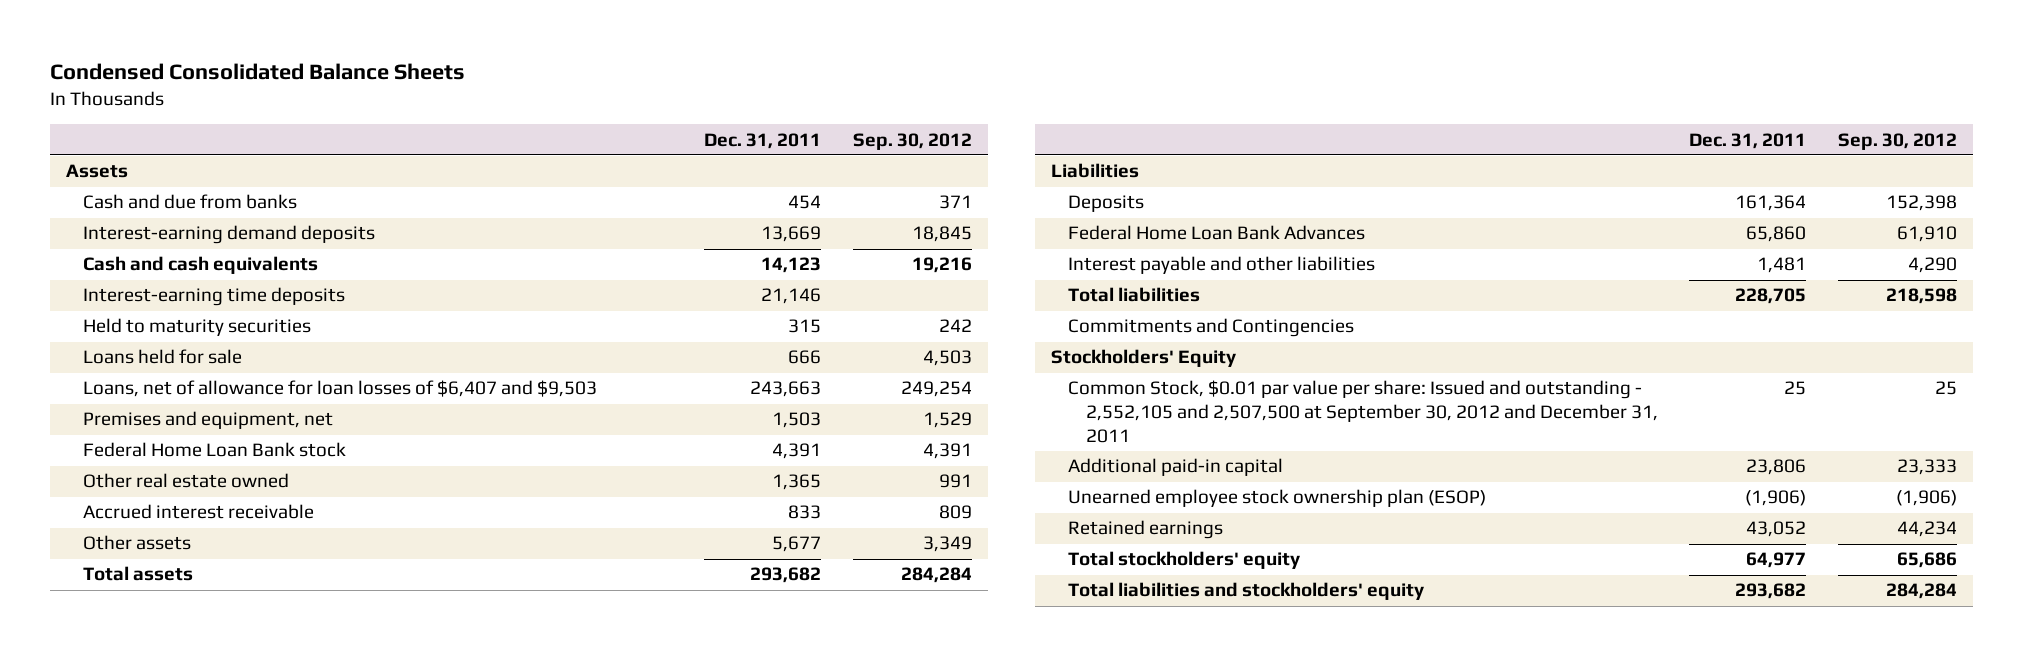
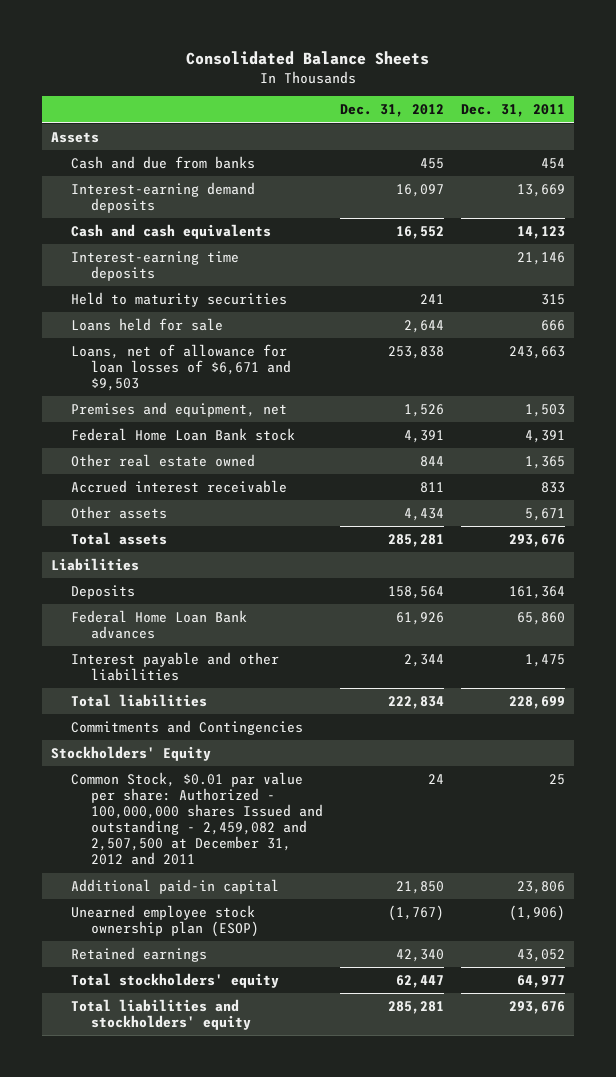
- Condensed Consolidated Balance Sheets
+ Consolidated Balance Sheets
- | Dec. 31, 2011 | Sep. 30, 2012
+ | Dec. 31, 2012 | Dec. 31, 2011
- Loans, net of allowance for loan losses of $6,407 and $9,503 | 243,663 | 249,254
+ Loans, net of allowance for loan losses of $6,671 and $9,503 | 253,838 | 243,663
- Other assets | 5,677 | 3,349
- Total assets | 293,682 | 284,284
+ Other assets | 4,434 | 5,671
+ Total assets | 285,281 | 293,676
- Federal Home Loan Bank Advances | 65,860 | 61,910
- Interest payable and other liabilities | 1,481 | 4,290
- Total liabilities | 228,705 | 218,598
+ Federal Home Loan Bank advances | 61,926 | 65,860
+ Interest payable and other liabilities | 2,344 | 1,475
+ Total liabilities | 222,834 | 228,699
- Common Stock, $0.01 par value per share: Issued and outstanding - 2,552,105 and 2,507,500 at September 30, 2012 and December 31, 2011 | 25 | 25
+ Common Stock, $0.01 par value per share: Authorized - 100,000,000 shares Issued and outstanding - 2,459,082 and 2,507,500 at December 31, 2012 and 2011 | 24 | 25
- Total liabilities and stockholders' equity | 293,682 | 284,284
+ Total liabilities and stockholders' equity | 285,281 | 293,676

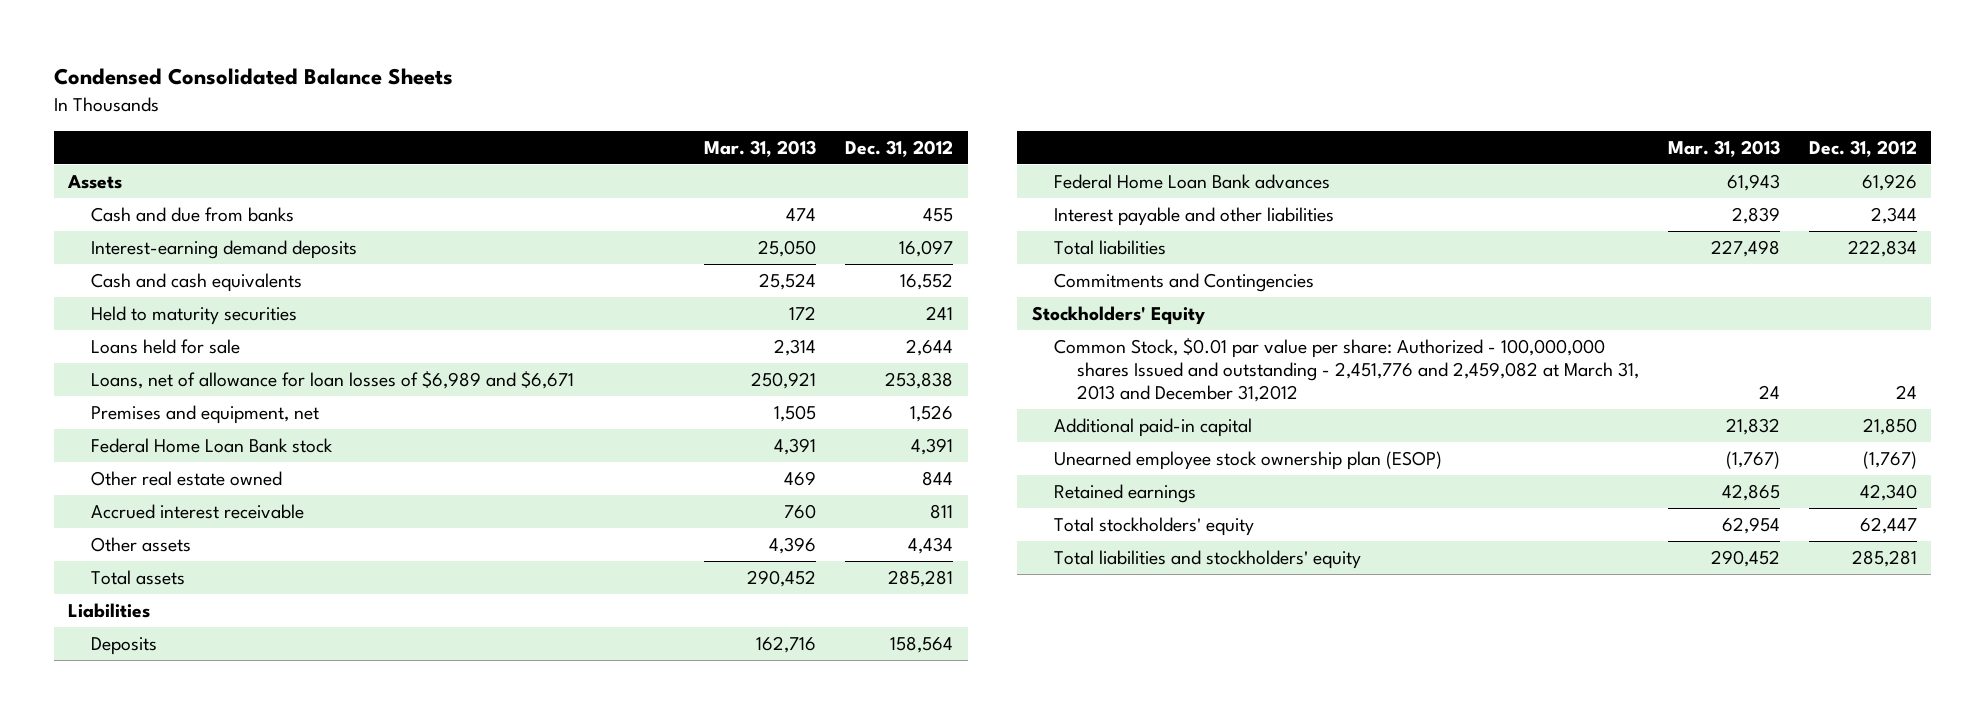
- Consolidated Balance Sheets
+ Condensed Consolidated Balance Sheets
- | Dec. 31, 2012 | Dec. 31, 2011
+ | Mar. 31, 2013 | Dec. 31, 2012
- Interest-earning time deposits | | 21,146
- Loans, net of allowance for loan losses of $6,671 and $9,503 | 253,838 | 243,663
+ Loans, net of allowance for loan losses of $6,989 and $6,671 | 250,921 | 253,838
- Common Stock, $0.01 par value per share: Authorized - 100,000,000 shares Issued and outstanding - 2,459,082 and 2,507,500 at December 31, 2012 and 2011 | 24 | 25
+ Common Stock, $0.01 par value per share: Authorized - 100,000,000 shares Issued and outstanding - 2,451,776 and 2,459,082 at March 31, 2013 and December 31,2012 | 24 | 24

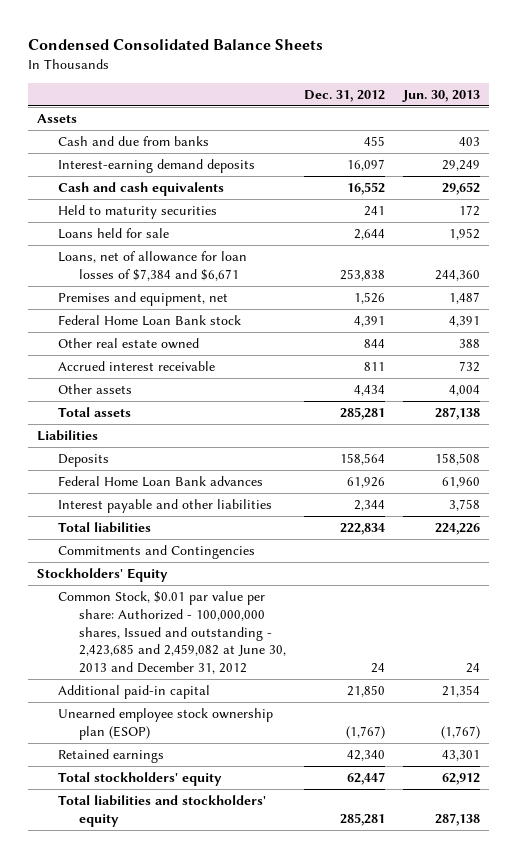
- | Mar. 31, 2013 | Dec. 31, 2012
+ | Dec. 31, 2012 | Jun. 30, 2013
- Loans, net of allowance for loan losses of $6,989 and $6,671 | 250,921 | 253,838
+ Loans, net of allowance for loan losses of $7,384 and $6,671 | 253,838 | 244,360
- Common Stock, $0.01 par value per share: Authorized - 100,000,000 shares Issued and outstanding - 2,451,776 and 2,459,082 at March 31, 2013 and December 31,2012 | 24 | 24
+ Common Stock, $0.01 par value per share: Authorized - 100,000,000 shares, Issued and outstanding - 2,423,685 and 2,459,082 at June 30, 2013 and December 31, 2012 | 24 | 24

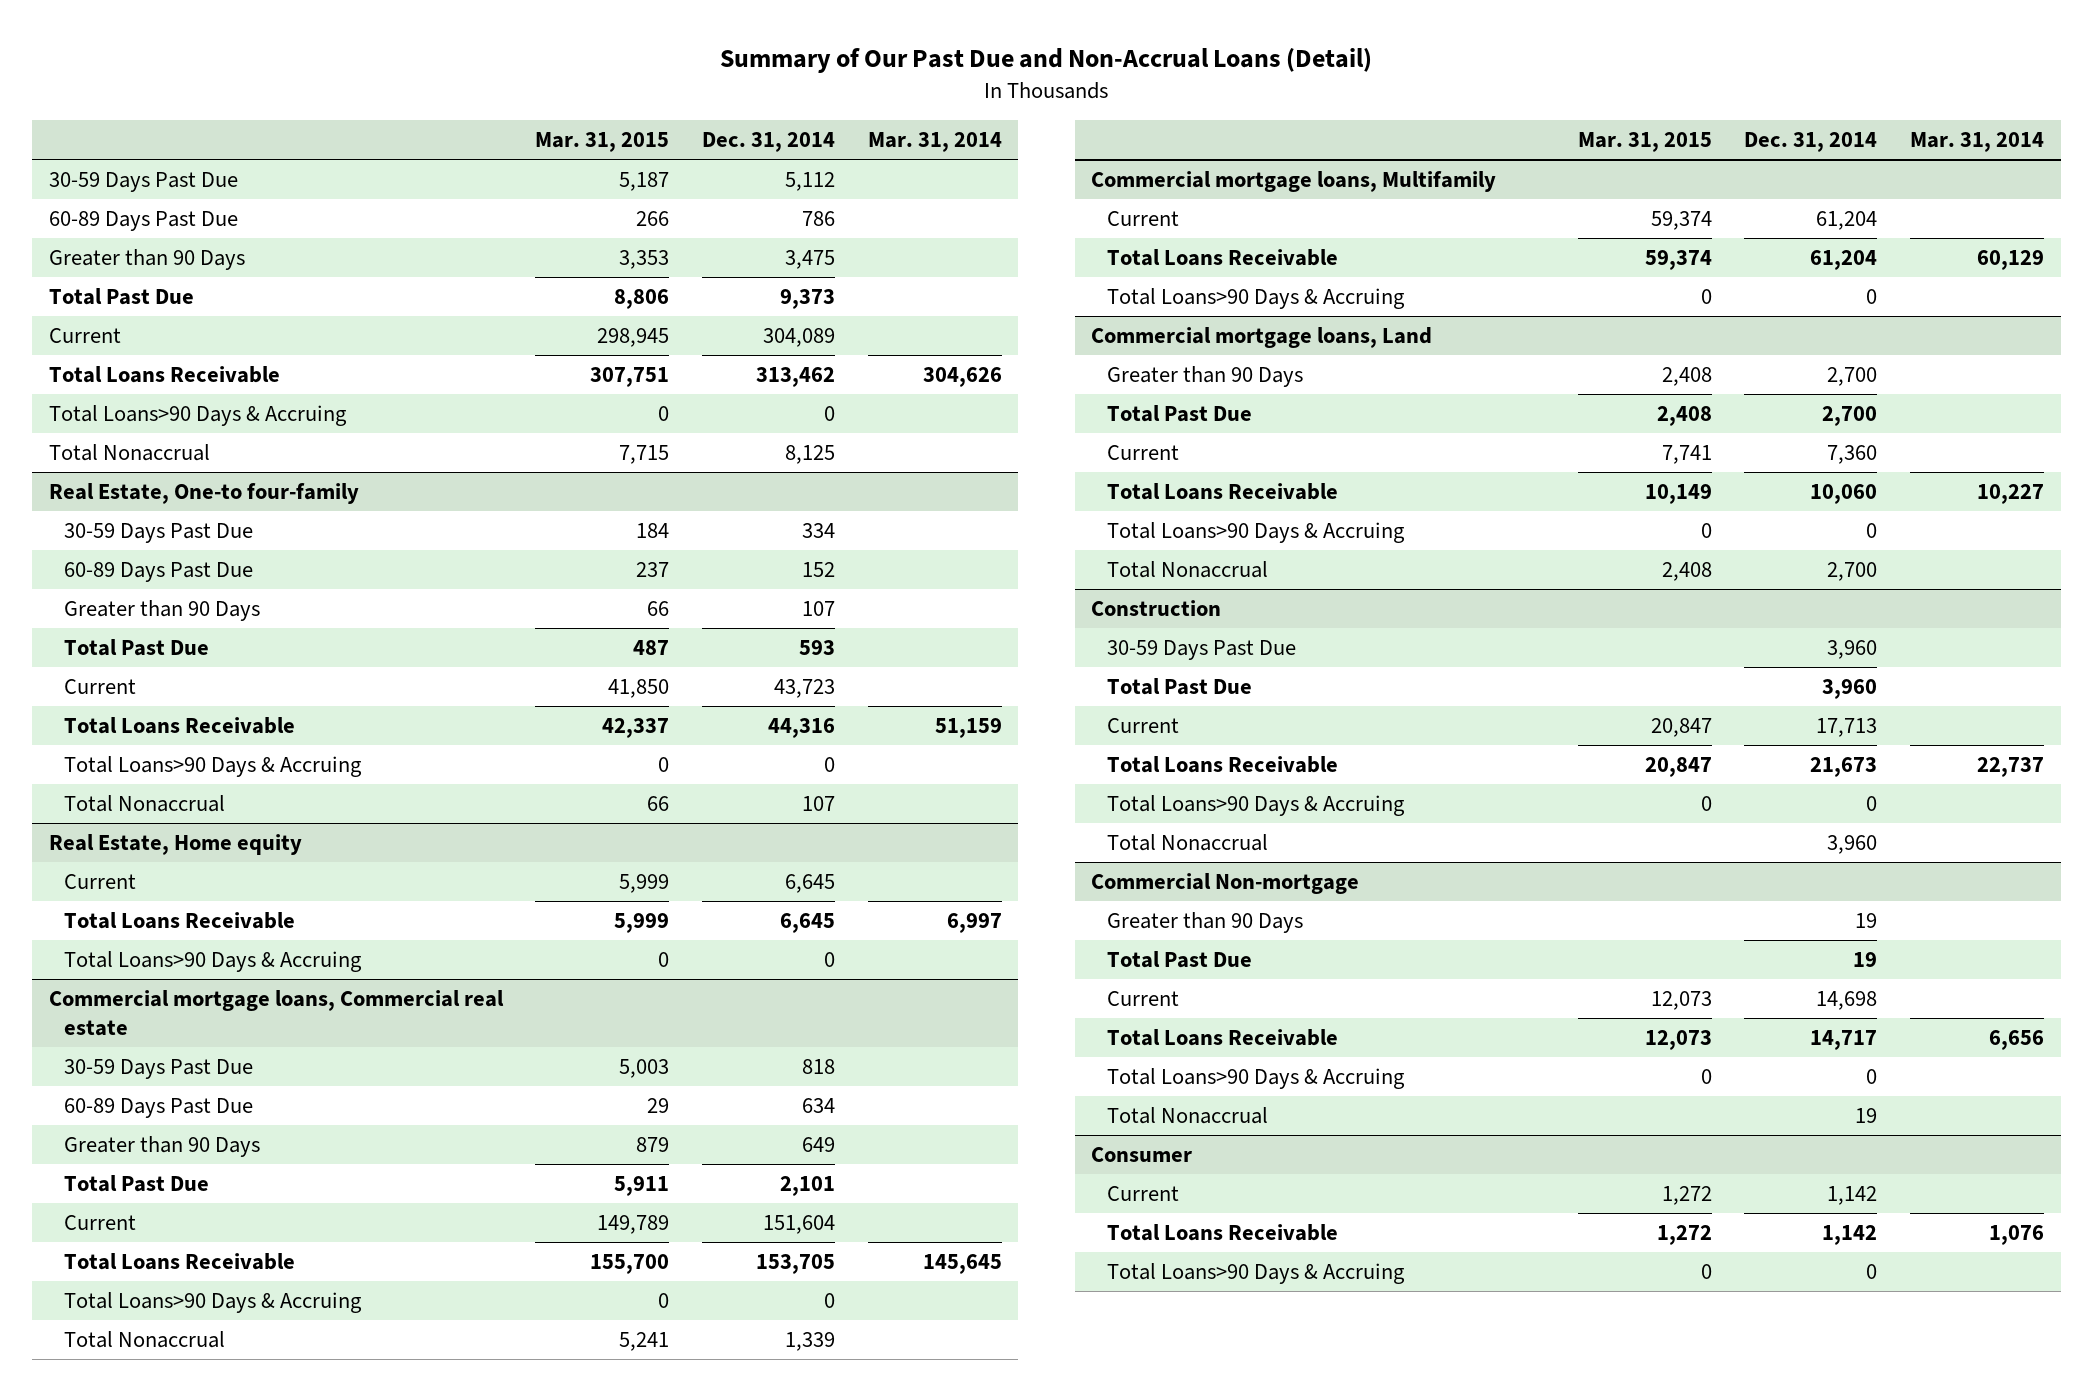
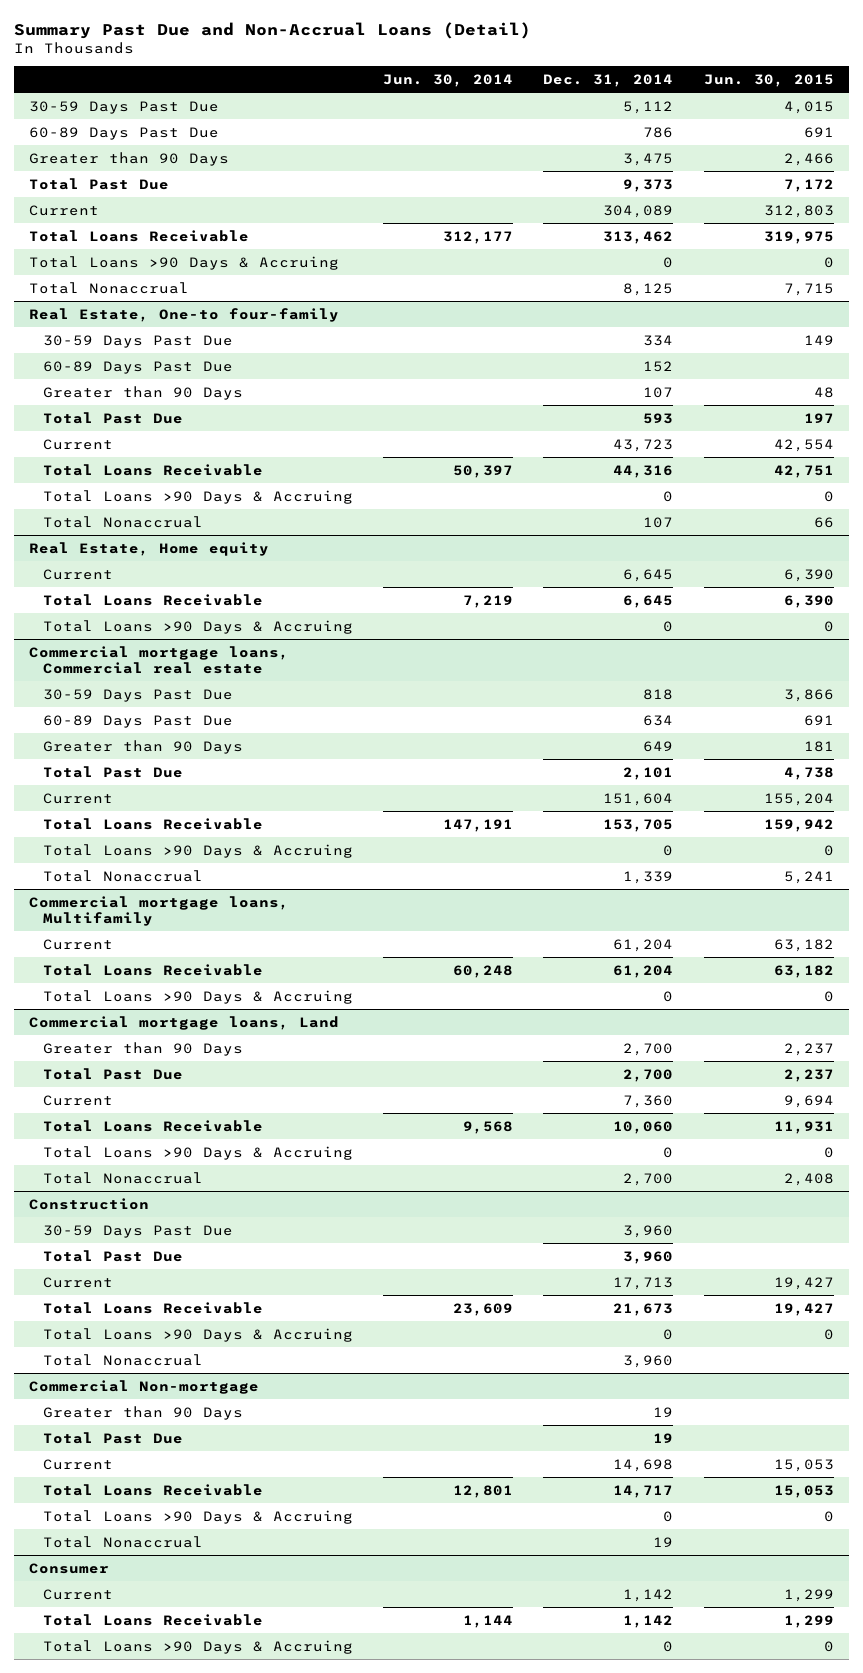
- Summary of Our Past Due and Non-Accrual Loans (Detail)
+ Summary Past Due and Non-Accrual Loans (Detail)
- | Mar. 31, 2015 | Dec. 31, 2014 | Mar. 31, 2014
+ | Jun. 30, 2014 | Dec. 31, 2014 | Jun. 30, 2015
- Total Loans>90 Days & Accruing | 0 | 0 |
+ Total Loans >90 Days & Accruing | | 0 | 0
@ Real Estate, One-to four-family
- Total Loans>90 Days & Accruing | 0 | 0 |
+ Total Loans >90 Days & Accruing | | 0 | 0
@ Real Estate, Home equity
- Total Loans>90 Days & Accruing | 0 | 0 |
+ Total Loans >90 Days & Accruing | | 0 | 0
@ Commercial mortgage loans, Commercial real estate
- Total Loans>90 Days & Accruing | 0 | 0 |
+ Total Loans >90 Days & Accruing | | 0 | 0
@ Commercial mortgage loans, Multifamily
- Total Loans>90 Days & Accruing | 0 | 0 |
+ Total Loans >90 Days & Accruing | | 0 | 0
@ Commercial mortgage loans, Land
- Total Loans>90 Days & Accruing | 0 | 0 |
+ Total Loans >90 Days & Accruing | | 0 | 0
@ Construction
- Total Loans>90 Days & Accruing | 0 | 0 |
+ Total Loans >90 Days & Accruing | | 0 | 0
@ Commercial Non-mortgage
- Total Loans>90 Days & Accruing | 0 | 0 |
+ Total Loans >90 Days & Accruing | | 0 | 0
@ Consumer
- Total Loans>90 Days & Accruing | 0 | 0 |
+ Total Loans >90 Days & Accruing | | 0 | 0

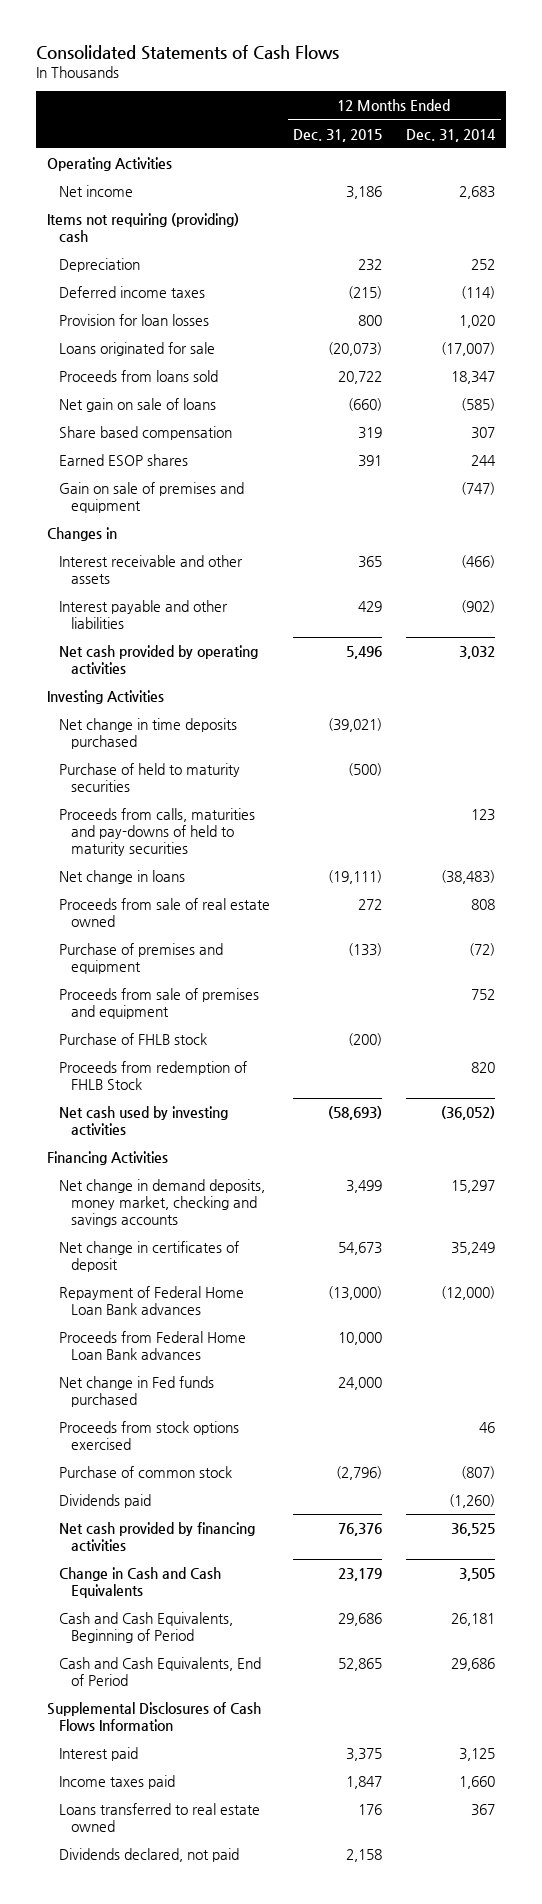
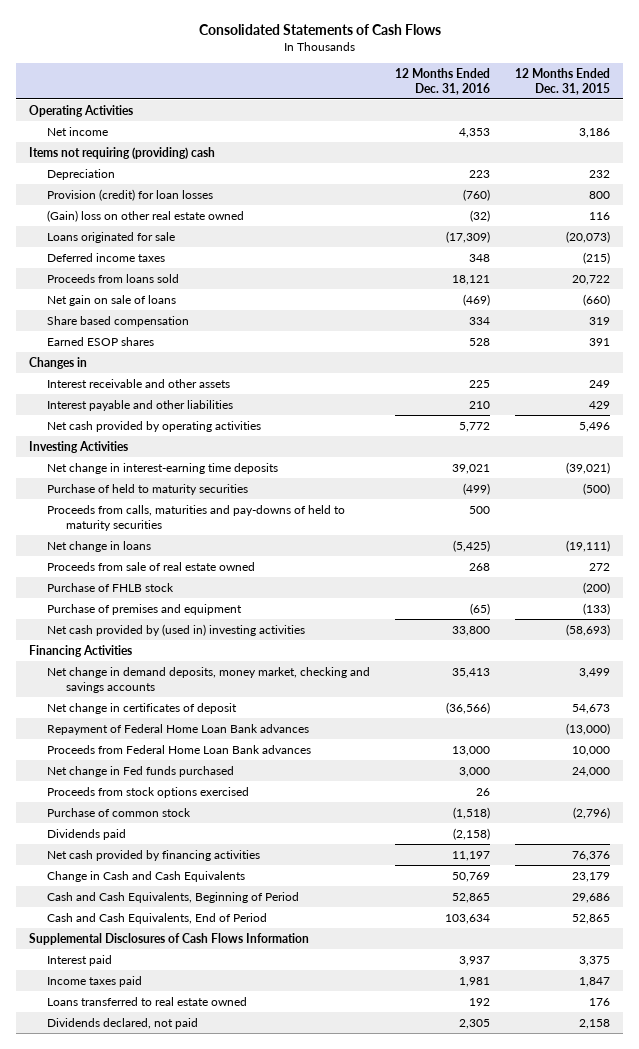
- | 12 Months Ended Dec. 31, 2015 | 12 Months Ended Dec. 31, 2014
+ | 12 Months Ended Dec. 31, 2016 | 12 Months Ended Dec. 31, 2015
- Provision for loan losses | 800 | 1,020
+ Provision (credit) for loan losses | (760) | 800
+ (Gain) loss on other real estate owned | (32) | 116
moved down: Deferred income taxes | 348 | (215)
- Gain on sale of premises and equipment | | (747)
- Interest receivable and other assets | 365 | (466)
+ Interest receivable and other assets | 225 | 249
- Net change in time deposits purchased | (39,021) |
+ Net change in interest-earning time deposits | 39,021 | (39,021)
- Proceeds from sale of premises and equipment | | 752
- Proceeds from redemption of FHLB Stock | | 820
- Net cash used by investing activities | (58,693) | (36,052)
moved down: Purchase of premises and equipment | (65) | (133)
+ Net cash provided by (used in) investing activities | 33,800 | (58,693)

